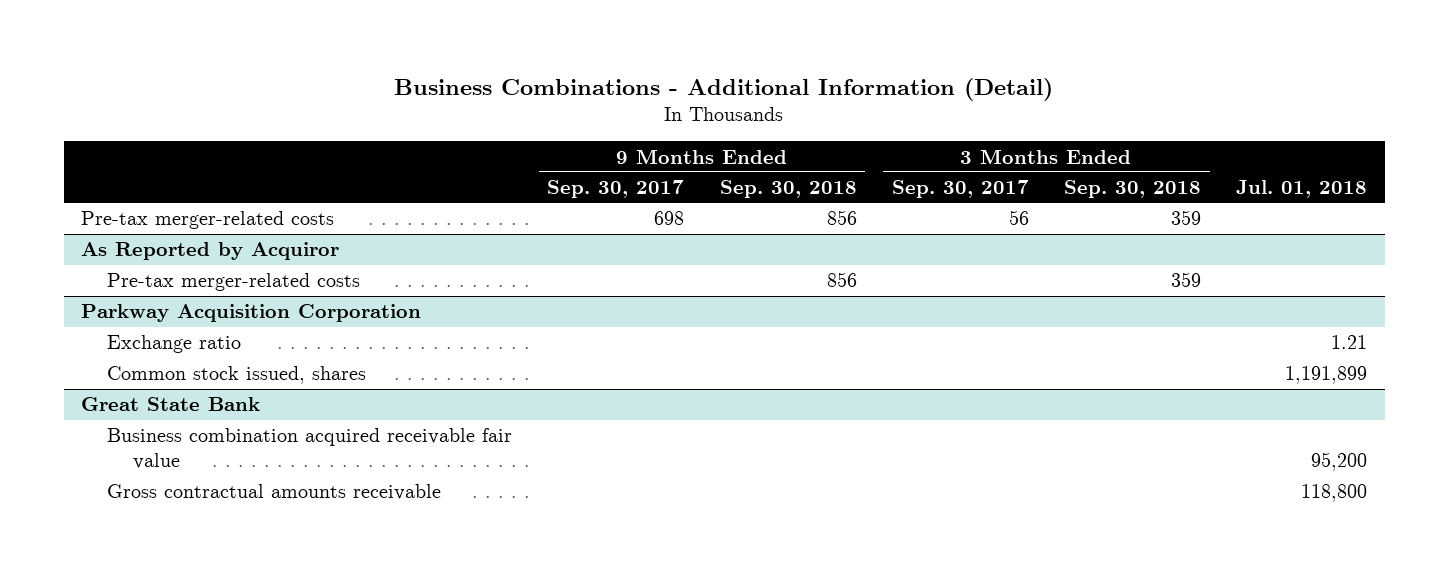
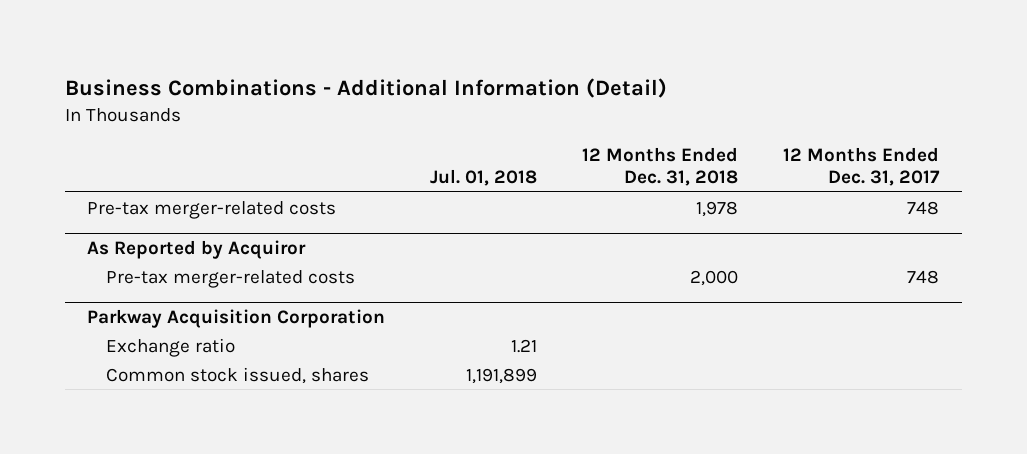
- | 9 Months Ended Sep. 30, 2017 | 9 Months Ended Sep. 30, 2018 | 3 Months Ended Sep. 30, 2017 | 3 Months Ended Sep. 30, 2018 | Jul. 01, 2018
+ | Jul. 01, 2018 | 12 Months Ended Dec. 31, 2018 | 12 Months Ended Dec. 31, 2017
- Great State Bank
- Business combination acquired receivable fair value | | | | | 95,200
- Gross contractual amounts receivable | | | | | 118,800

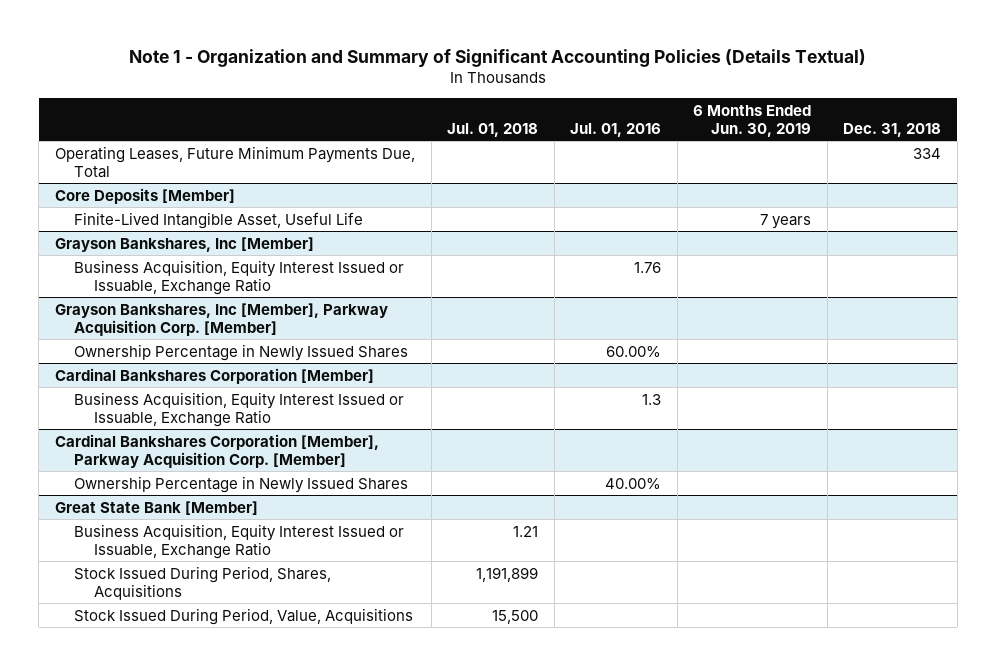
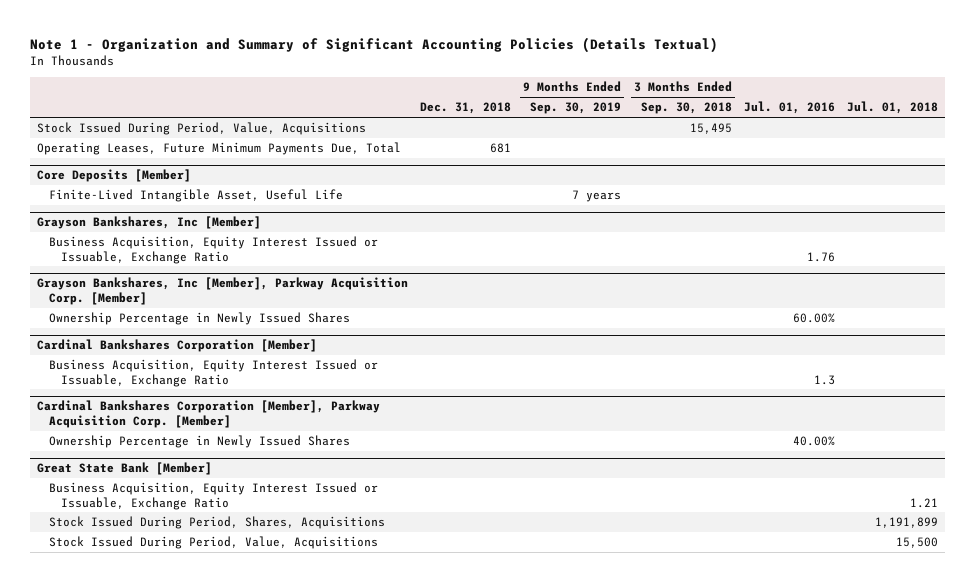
- | Jul. 01, 2018 | Jul. 01, 2016 | 6 Months Ended Jun. 30, 2019 | Dec. 31, 2018
+ | Dec. 31, 2018 | 9 Months Ended Sep. 30, 2019 | 3 Months Ended Sep. 30, 2018 | Jul. 01, 2016 | Jul. 01, 2018
- Operating Leases, Future Minimum Payments Due, Total | | | | 334
+ Stock Issued During Period, Value, Acquisitions | | | 15,495 | |
+ Operating Leases, Future Minimum Payments Due, Total | 681 | | | |

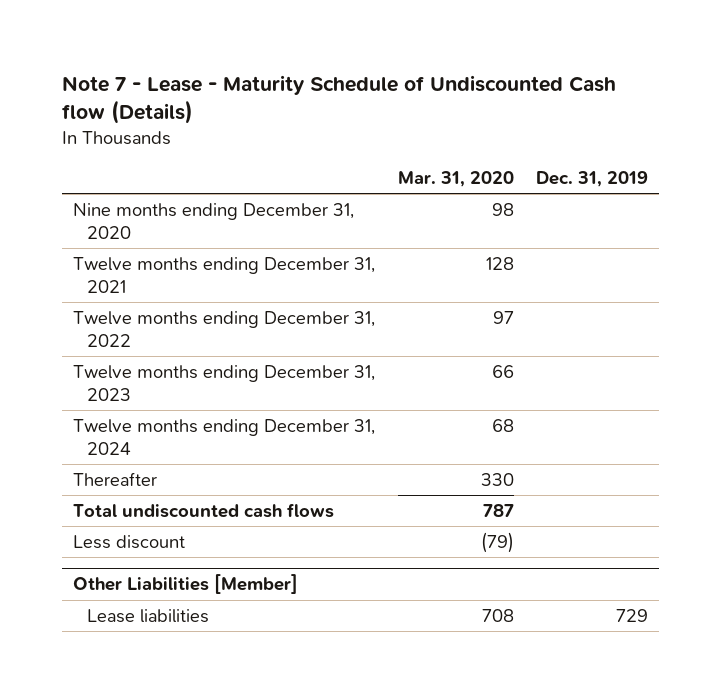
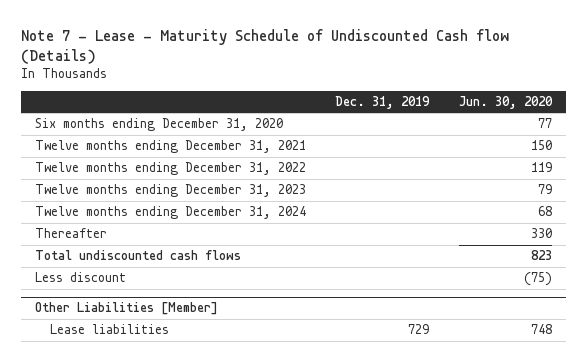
- | Mar. 31, 2020 | Dec. 31, 2019
+ | Dec. 31, 2019 | Jun. 30, 2020
- Nine months ending December 31, 2020 | 98 |
+ Six months ending December 31, 2020 | | 77

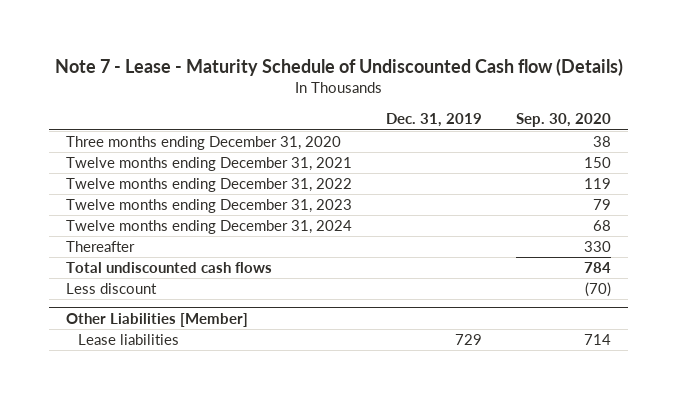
- | Dec. 31, 2019 | Jun. 30, 2020
+ | Dec. 31, 2019 | Sep. 30, 2020
- Six months ending December 31, 2020 | | 77
+ Three months ending December 31, 2020 | | 38

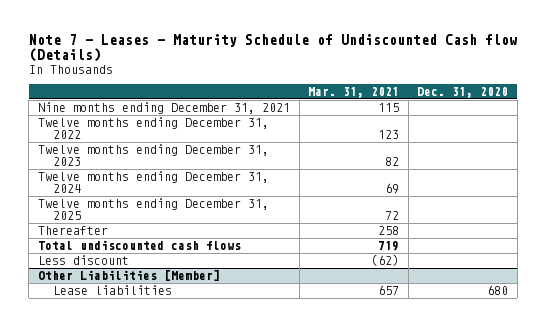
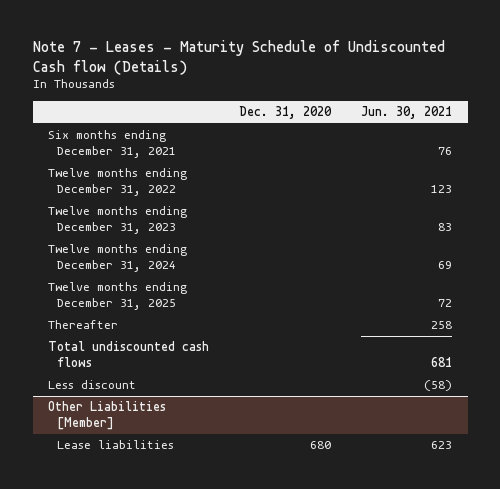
- | Mar. 31, 2021 | Dec. 31, 2020
+ | Dec. 31, 2020 | Jun. 30, 2021
- Nine months ending December 31, 2021 | 115 |
+ Six months ending December 31, 2021 | | 76

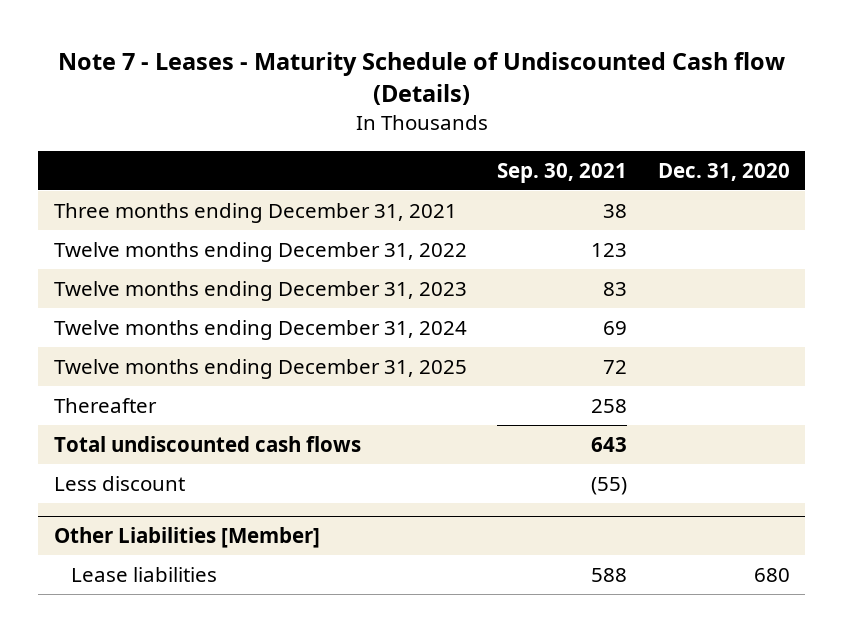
- | Dec. 31, 2020 | Jun. 30, 2021
+ | Sep. 30, 2021 | Dec. 31, 2020
- Six months ending December 31, 2021 | | 76
+ Three months ending December 31, 2021 | 38 |

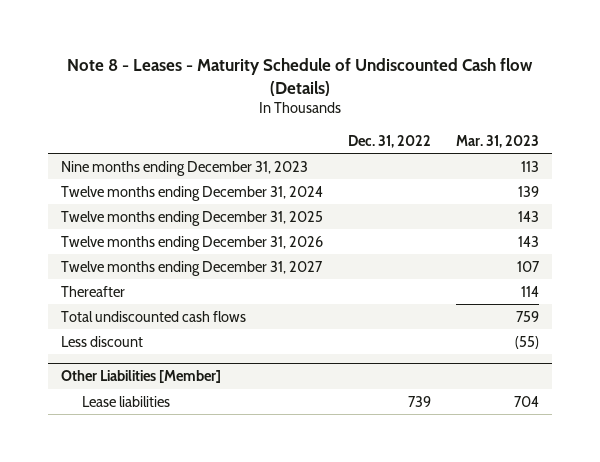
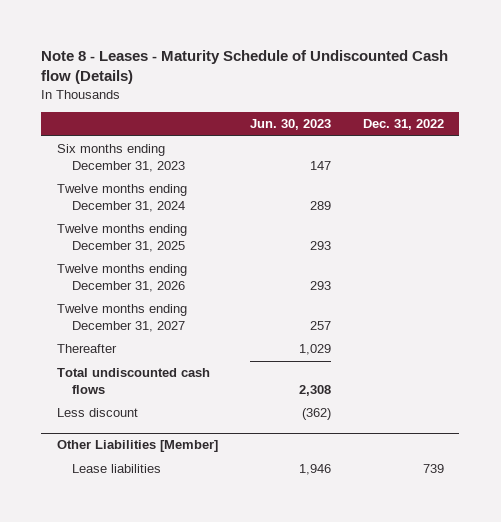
- | Dec. 31, 2022 | Mar. 31, 2023
+ | Jun. 30, 2023 | Dec. 31, 2022
- Nine months ending December 31, 2023 | | 113
+ Six months ending December 31, 2023 | 147 |

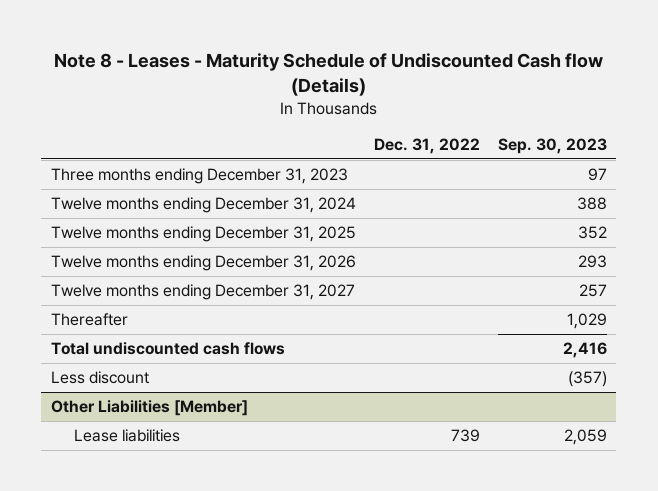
- | Jun. 30, 2023 | Dec. 31, 2022
+ | Dec. 31, 2022 | Sep. 30, 2023
- Six months ending December 31, 2023 | 147 |
+ Three months ending December 31, 2023 | | 97

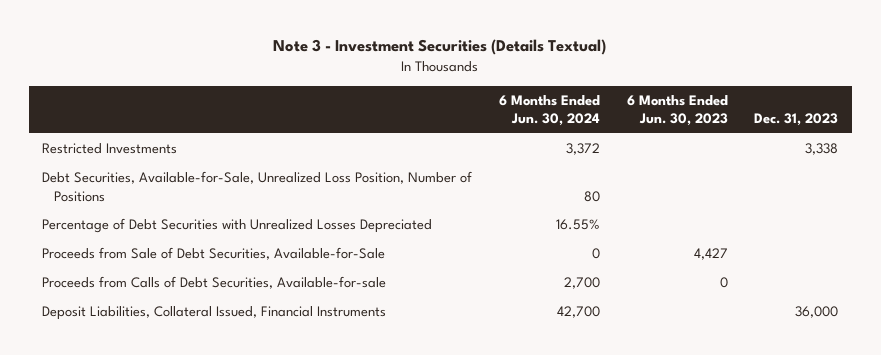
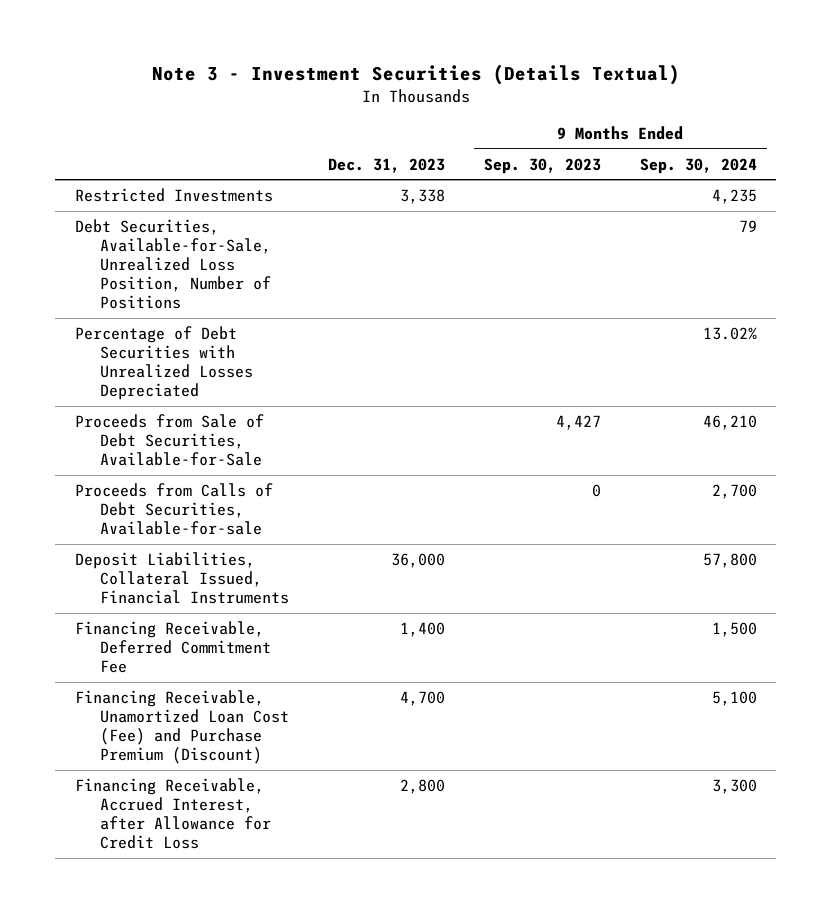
- | 6 Months Ended Jun. 30, 2024 | 6 Months Ended Jun. 30, 2023 | Dec. 31, 2023
+ | Dec. 31, 2023 | 9 Months Ended Sep. 30, 2023 | 9 Months Ended Sep. 30, 2024
+ Financing Receivable, Deferred Commitment Fee | 1,400 | | 1,500
+ Financing Receivable, Unamortized Loan Cost (Fee) and Purchase Premium (Discount) | 4,700 | | 5,100
+ Financing Receivable, Accrued Interest, after Allowance for Credit Loss | 2,800 | | 3,300

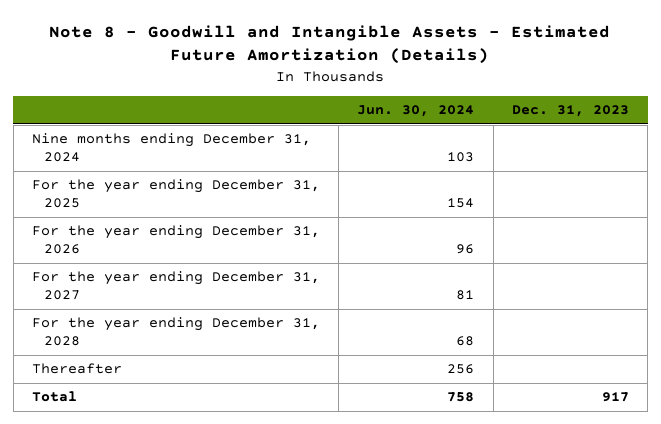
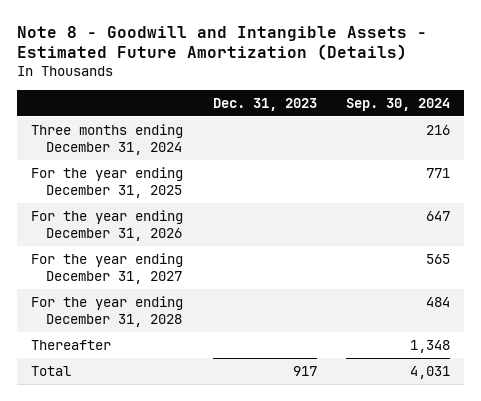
- | Jun. 30, 2024 | Dec. 31, 2023
+ | Dec. 31, 2023 | Sep. 30, 2024
- Nine months ending December 31, 2024 | 103 |
+ Three months ending December 31, 2024 | | 216

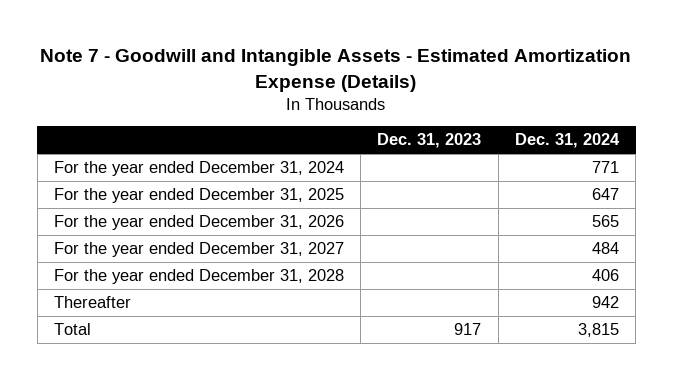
- Note 8 - Goodwill and Intangible Assets - Estimated Future Amortization (Details)
+ Note 7 - Goodwill and Intangible Assets - Estimated Amortization Expense (Details)
- | Dec. 31, 2023 | Sep. 30, 2024
+ | Dec. 31, 2023 | Dec. 31, 2024
- Three months ending December 31, 2024 | | 216
- For the year ending December 31, 2025 | | 771
- For the year ending December 31, 2026 | | 647
- For the year ending December 31, 2027 | | 565
- For the year ending December 31, 2028 | | 484
+ For the year ended December 31, 2024 | | 771
+ For the year ended December 31, 2025 | | 647
+ For the year ended December 31, 2026 | | 565
+ For the year ended December 31, 2027 | | 484
+ For the year ended December 31, 2028 | | 406

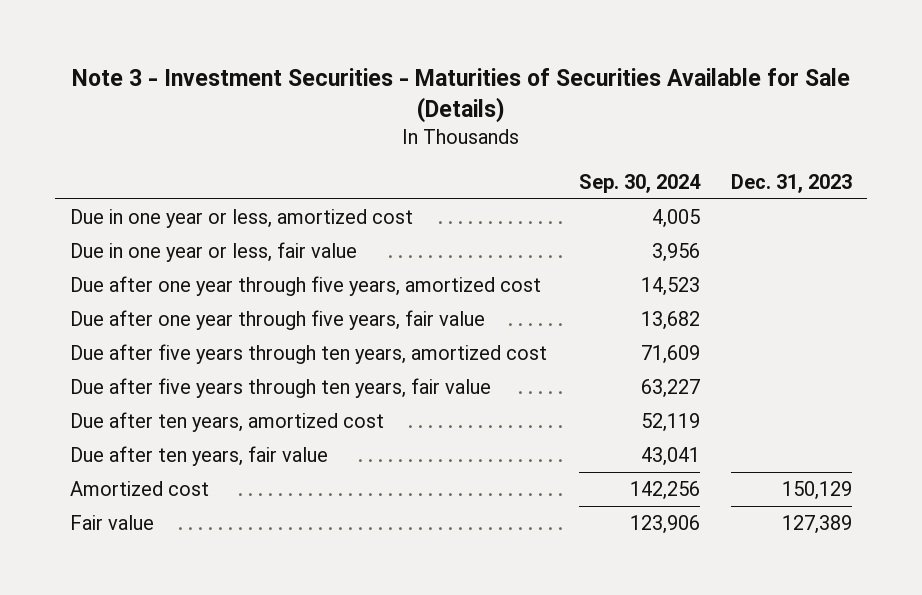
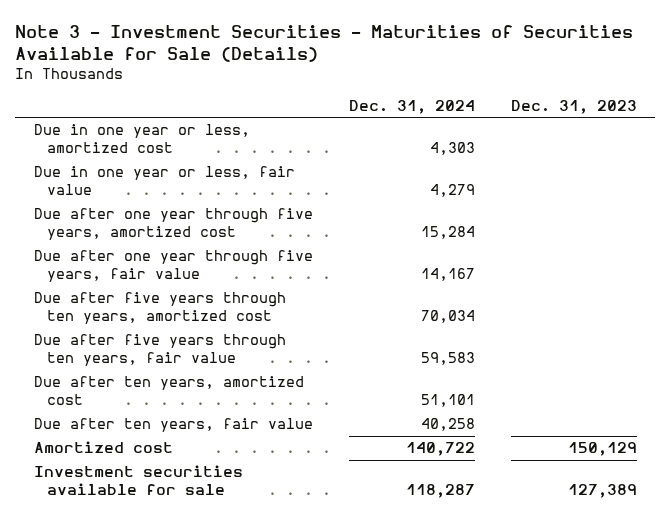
- | Sep. 30, 2024 | Dec. 31, 2023
+ | Dec. 31, 2024 | Dec. 31, 2023
- Fair value | 123,906 | 127,389
+ Investment securities available for sale | 118,287 | 127,389

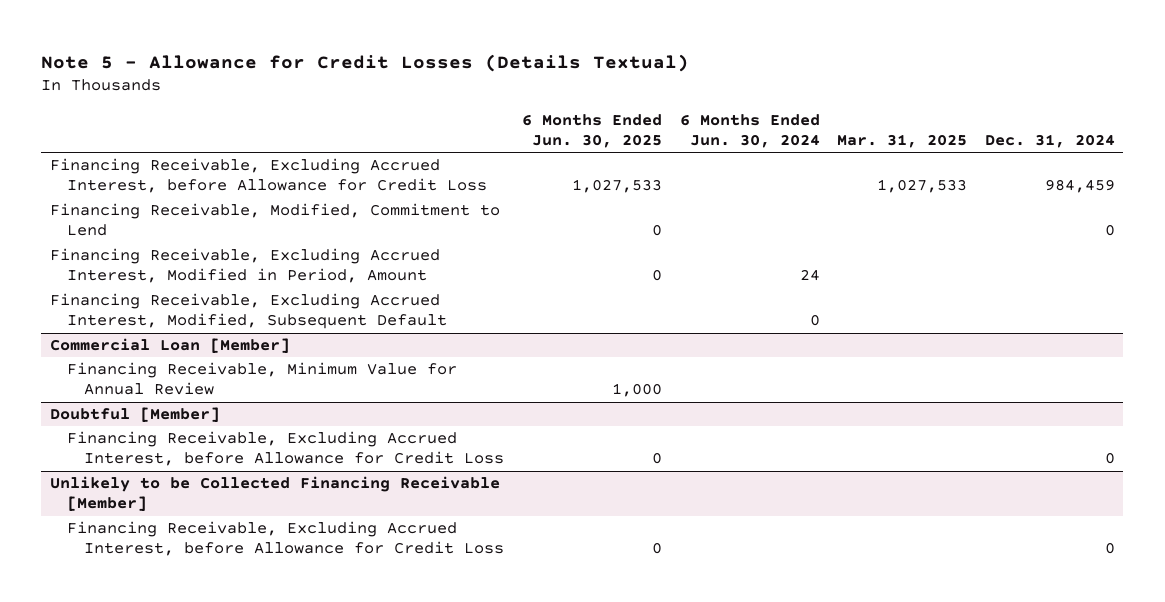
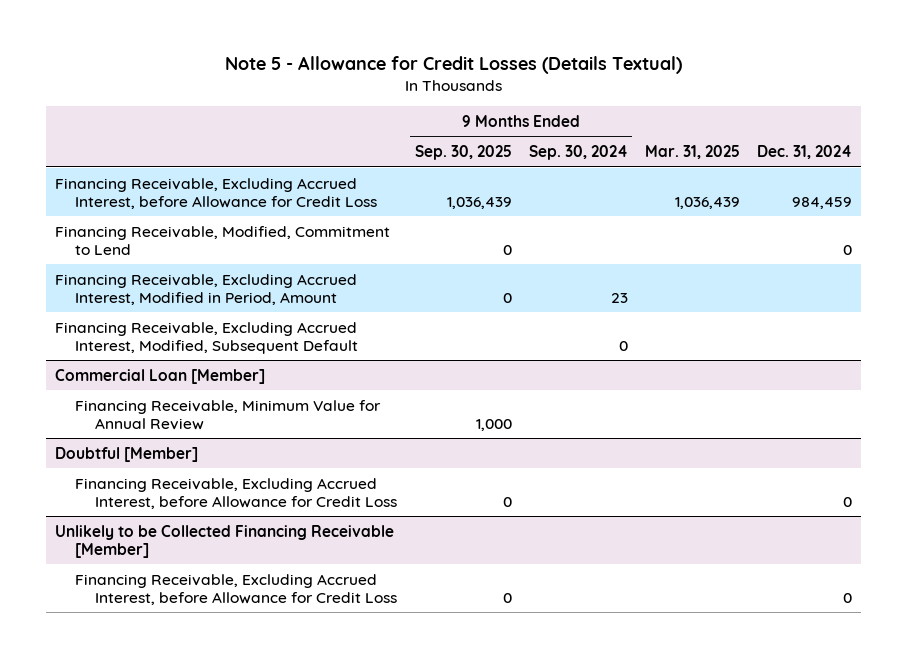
- | 6 Months Ended Jun. 30, 2025 | 6 Months Ended Jun. 30, 2024 | Mar. 31, 2025 | Dec. 31, 2024
+ | 9 Months Ended Sep. 30, 2025 | 9 Months Ended Sep. 30, 2024 | Mar. 31, 2025 | Dec. 31, 2024
- Financing Receivable, Excluding Accrued Interest, before Allowance for Credit Loss | 1,027,533 | | 1,027,533 | 984,459
+ Financing Receivable, Excluding Accrued Interest, before Allowance for Credit Loss | 1,036,439 | | 1,036,439 | 984,459

